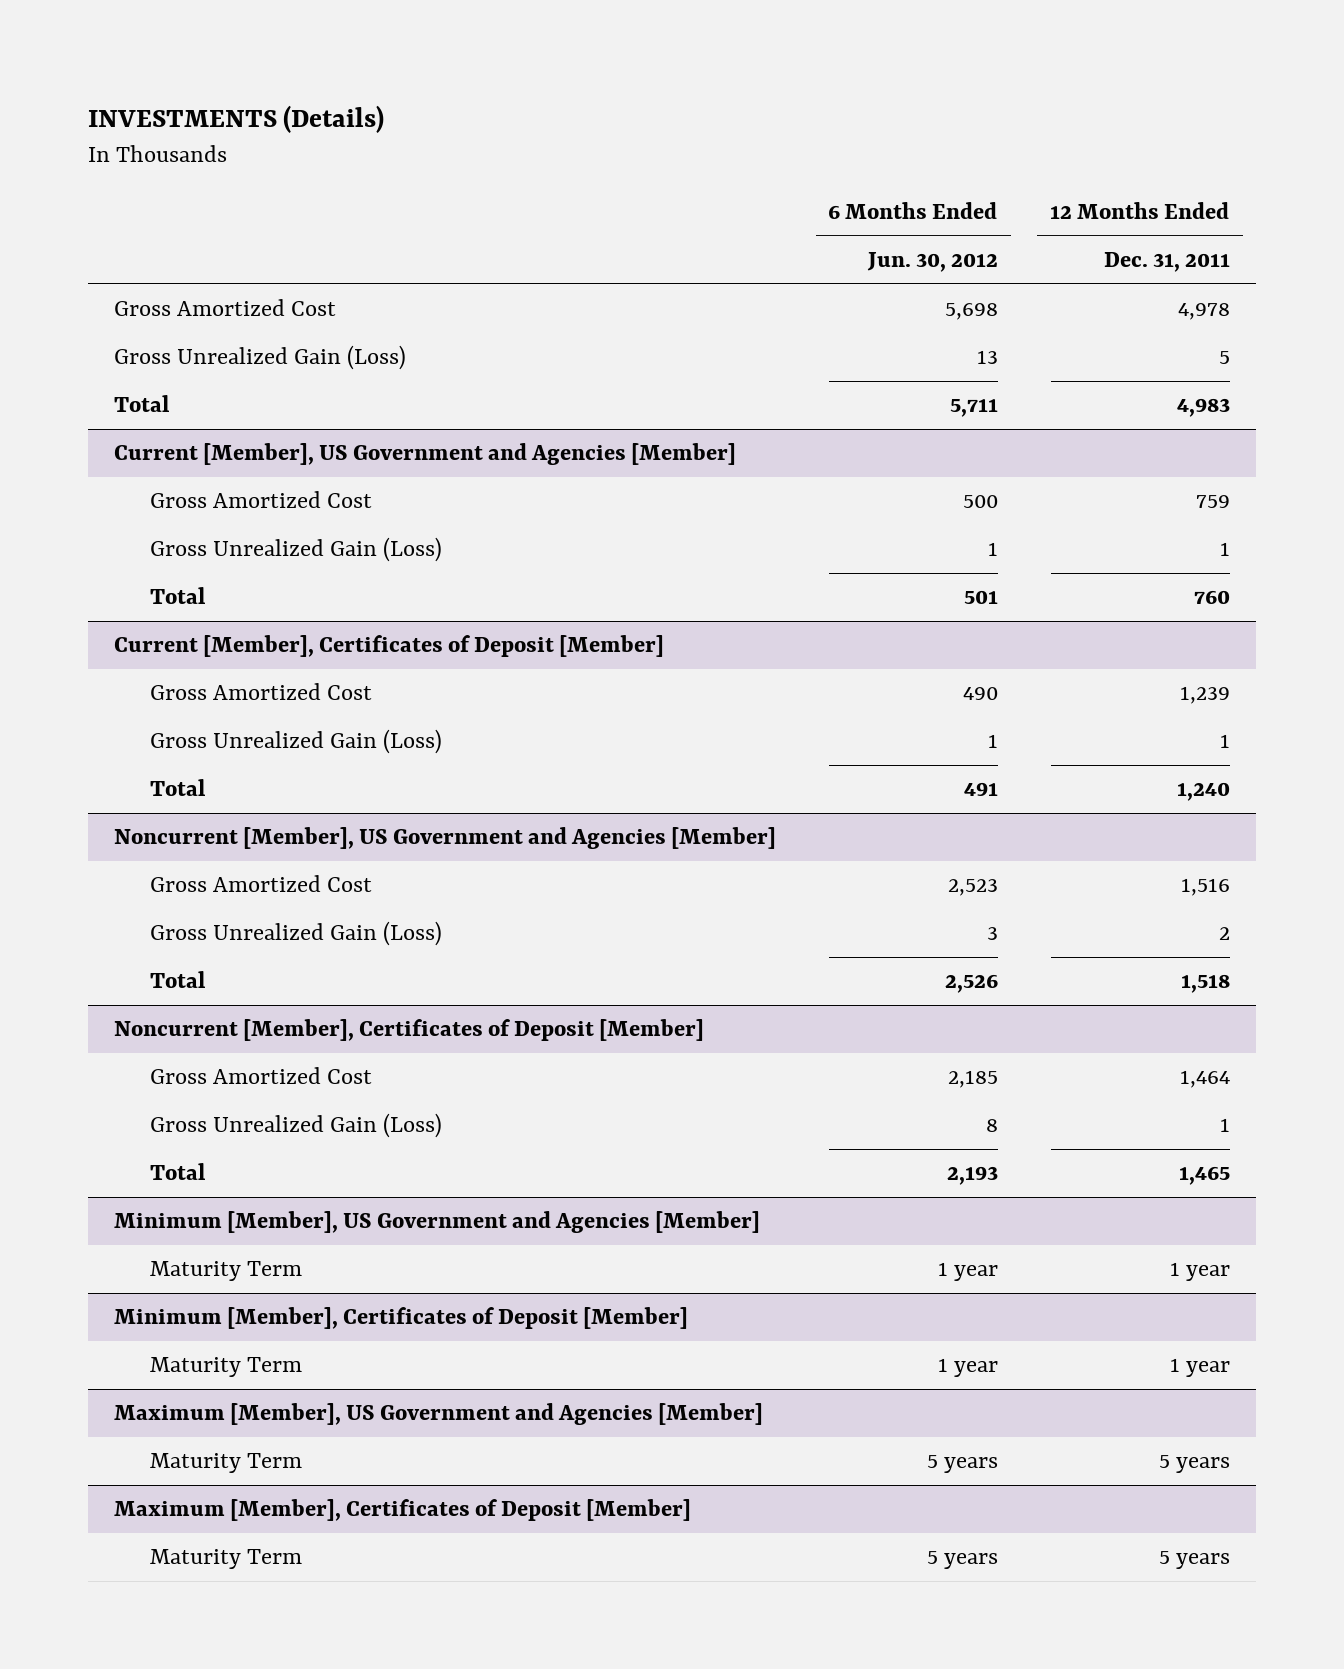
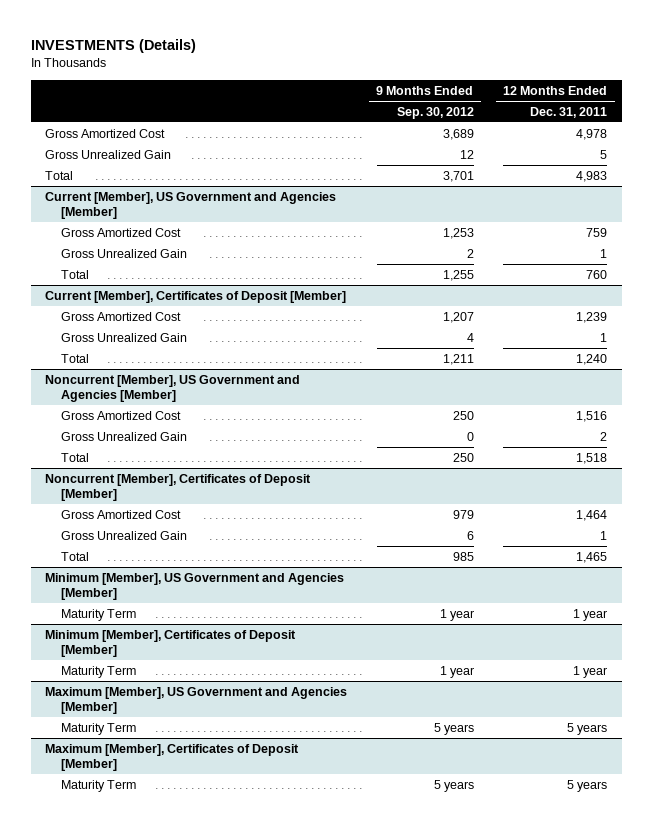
- | 6 Months Ended Jun. 30, 2012 | 12 Months Ended Dec. 31, 2011
+ | 9 Months Ended Sep. 30, 2012 | 12 Months Ended Dec. 31, 2011
- Gross Unrealized Gain (Loss) | 13 | 5
+ Gross Unrealized Gain | 12 | 5
@ Current [Member], US Government and Agencies [Member]
- Gross Unrealized Gain (Loss) | 1 | 1
+ Gross Unrealized Gain | 2 | 1
@ Current [Member], Certificates of Deposit [Member]
- Gross Unrealized Gain (Loss) | 1 | 1
+ Gross Unrealized Gain | 4 | 1
@ Noncurrent [Member], US Government and Agencies [Member]
- Gross Unrealized Gain (Loss) | 3 | 2
+ Gross Unrealized Gain | 0 | 2
@ Noncurrent [Member], Certificates of Deposit [Member]
- Gross Unrealized Gain (Loss) | 8 | 1
+ Gross Unrealized Gain | 6 | 1

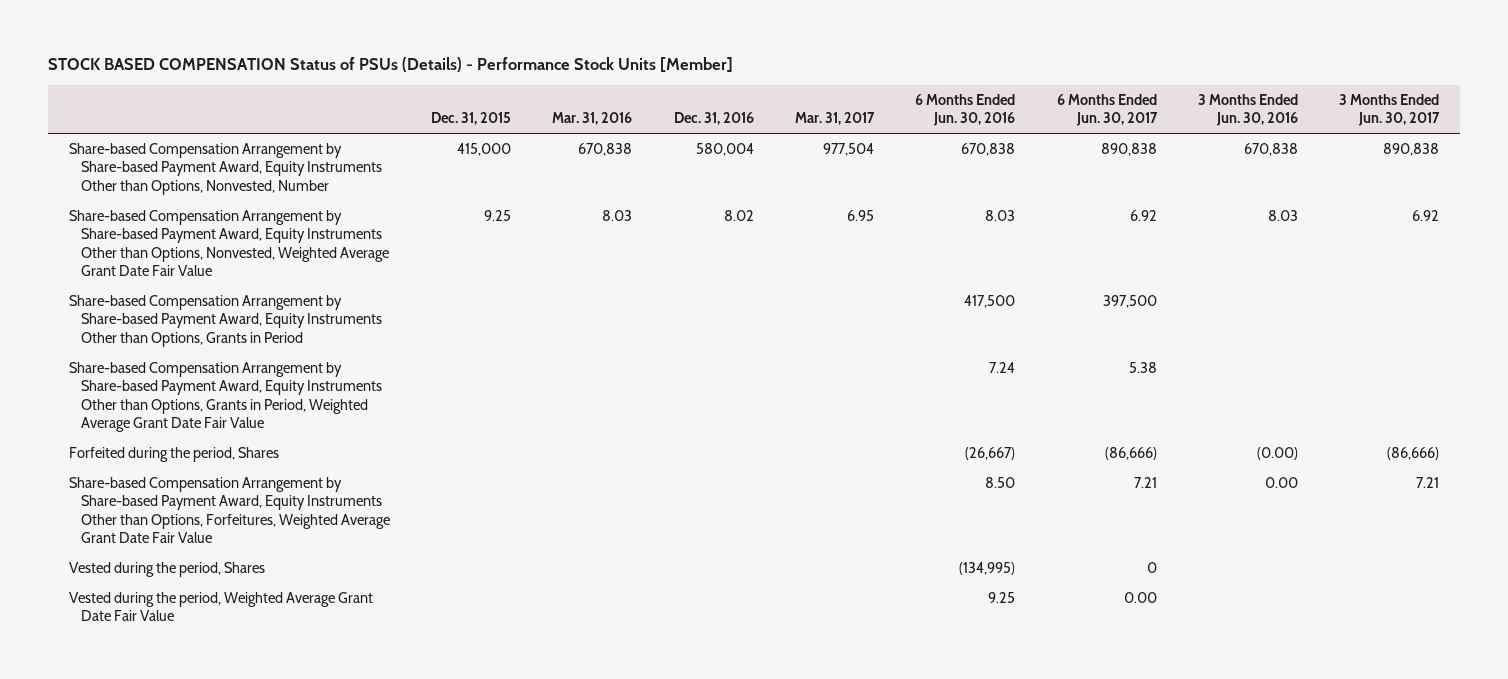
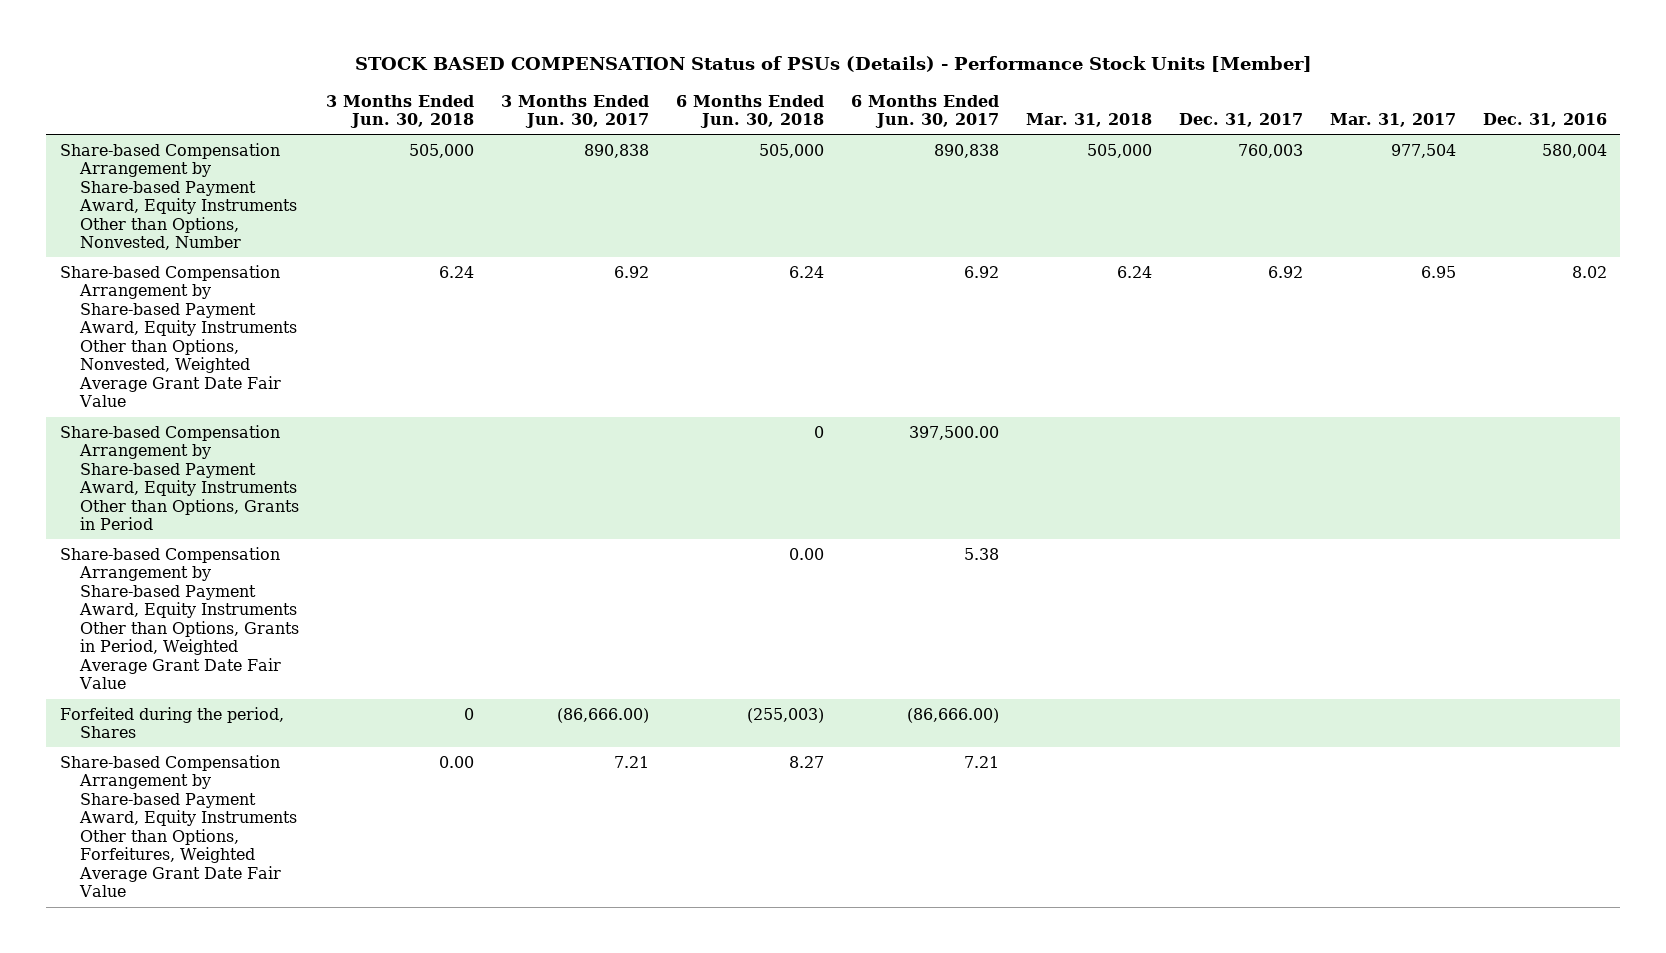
- | Dec. 31, 2015 | Mar. 31, 2016 | Dec. 31, 2016 | Mar. 31, 2017 | 6 Months Ended Jun. 30, 2016 | 6 Months Ended Jun. 30, 2017 | 3 Months Ended Jun. 30, 2016 | 3 Months Ended Jun. 30, 2017
+ | 3 Months Ended Jun. 30, 2018 | 3 Months Ended Jun. 30, 2017 | 6 Months Ended Jun. 30, 2018 | 6 Months Ended Jun. 30, 2017 | Mar. 31, 2018 | Dec. 31, 2017 | Mar. 31, 2017 | Dec. 31, 2016
- Share-based Compensation Arrangement by Share-based Payment Award, Equity Instruments Other than Options, Grants in Period | | | | | 417,500 | 397,500 | |
+ Share-based Compensation Arrangement by Share-based Payment Award, Equity Instruments Other than Options, Grants in Period | | | 0 | 397,500.00 | | | |
- Forfeited during the period, Shares | | | | | (26,667) | (86,666) | (0.00) | (86,666)
+ Forfeited during the period, Shares | 0 | (86,666.00) | (255,003) | (86,666.00) | | | |
- Vested during the period, Shares | | | | | (134,995) | 0 | |
- Vested during the period, Weighted Average Grant Date Fair Value | | | | | 9.25 | 0.00 | |

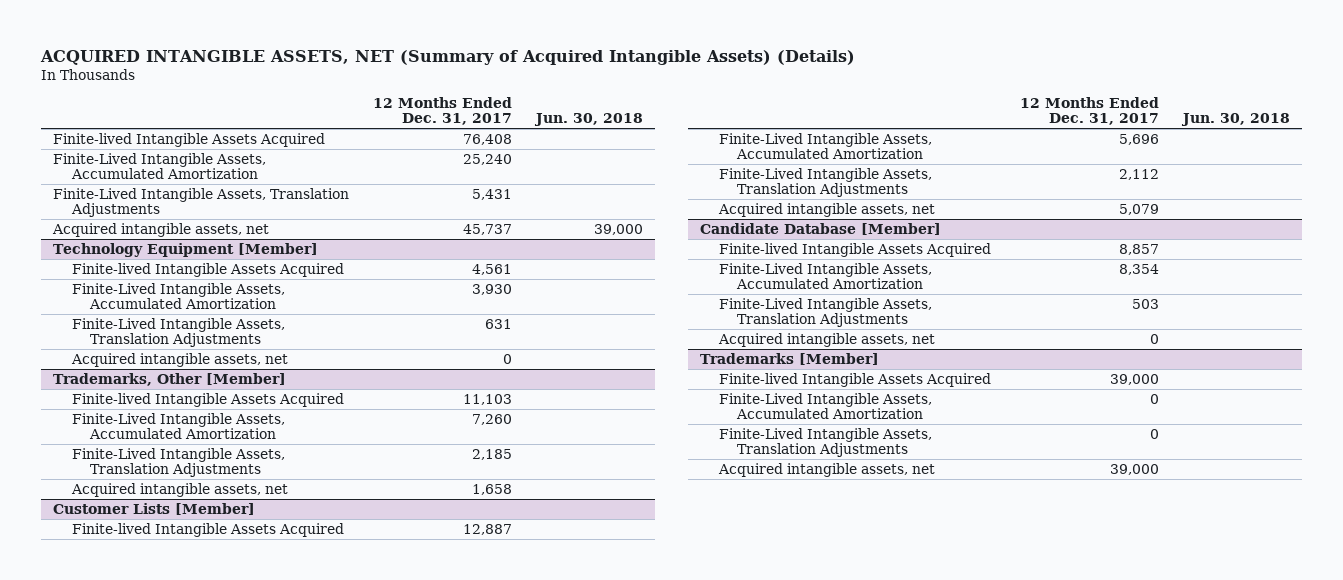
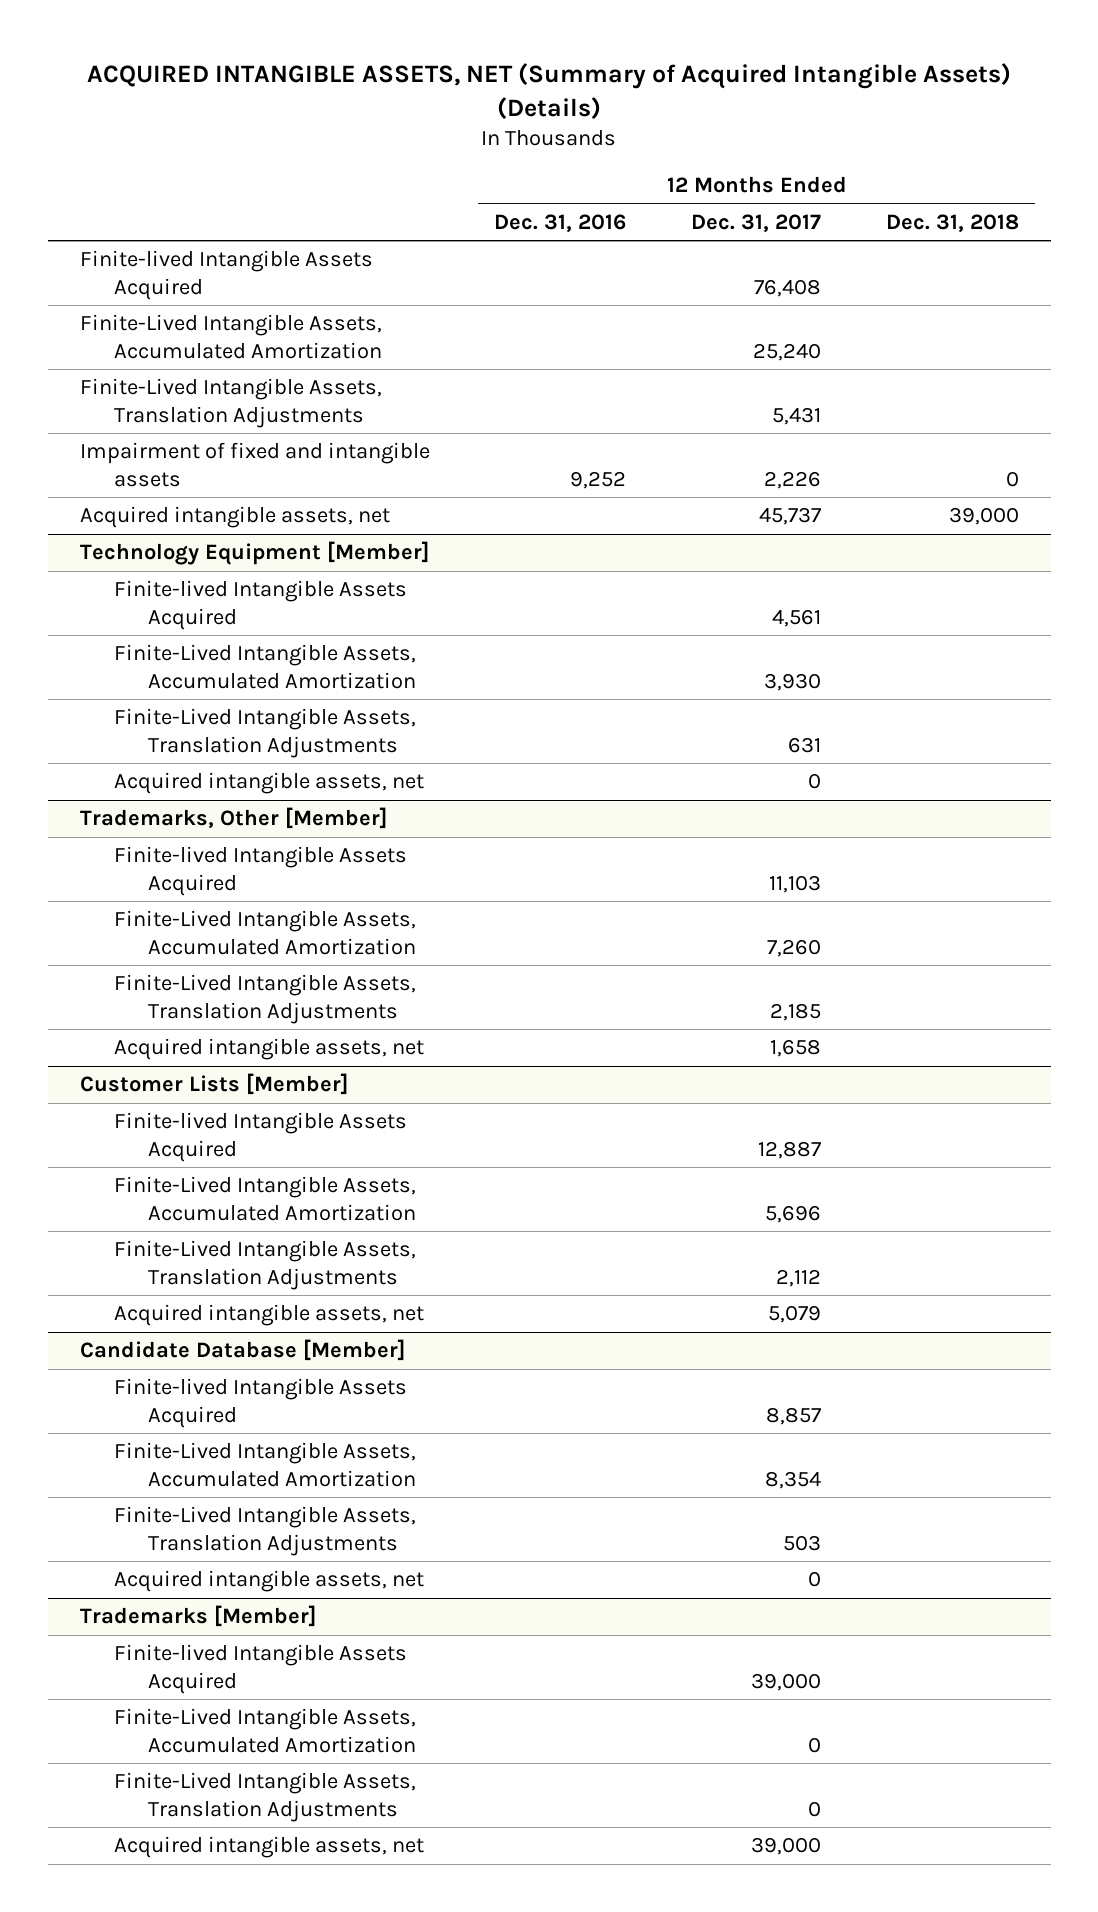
- | 12 Months Ended Dec. 31, 2017 | Jun. 30, 2018
+ | 12 Months Ended Dec. 31, 2016 | 12 Months Ended Dec. 31, 2017 | 12 Months Ended Dec. 31, 2018
+ Impairment of fixed and intangible assets | 9,252 | 2,226 | 0

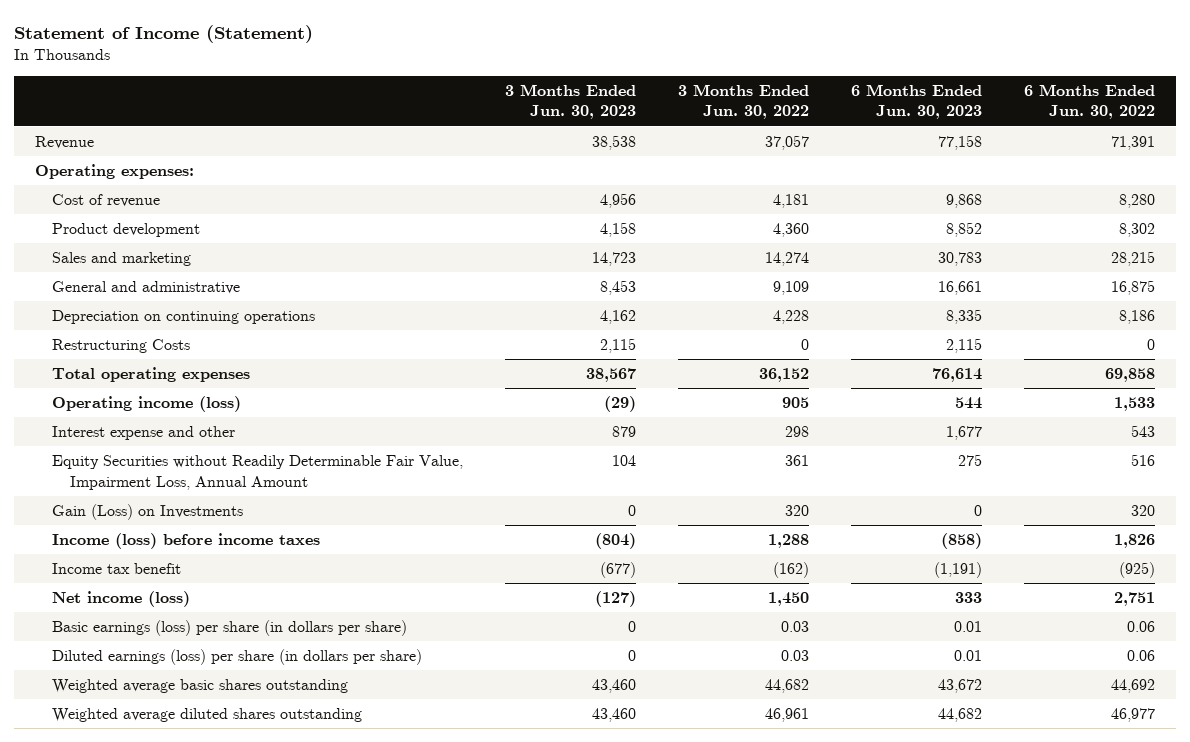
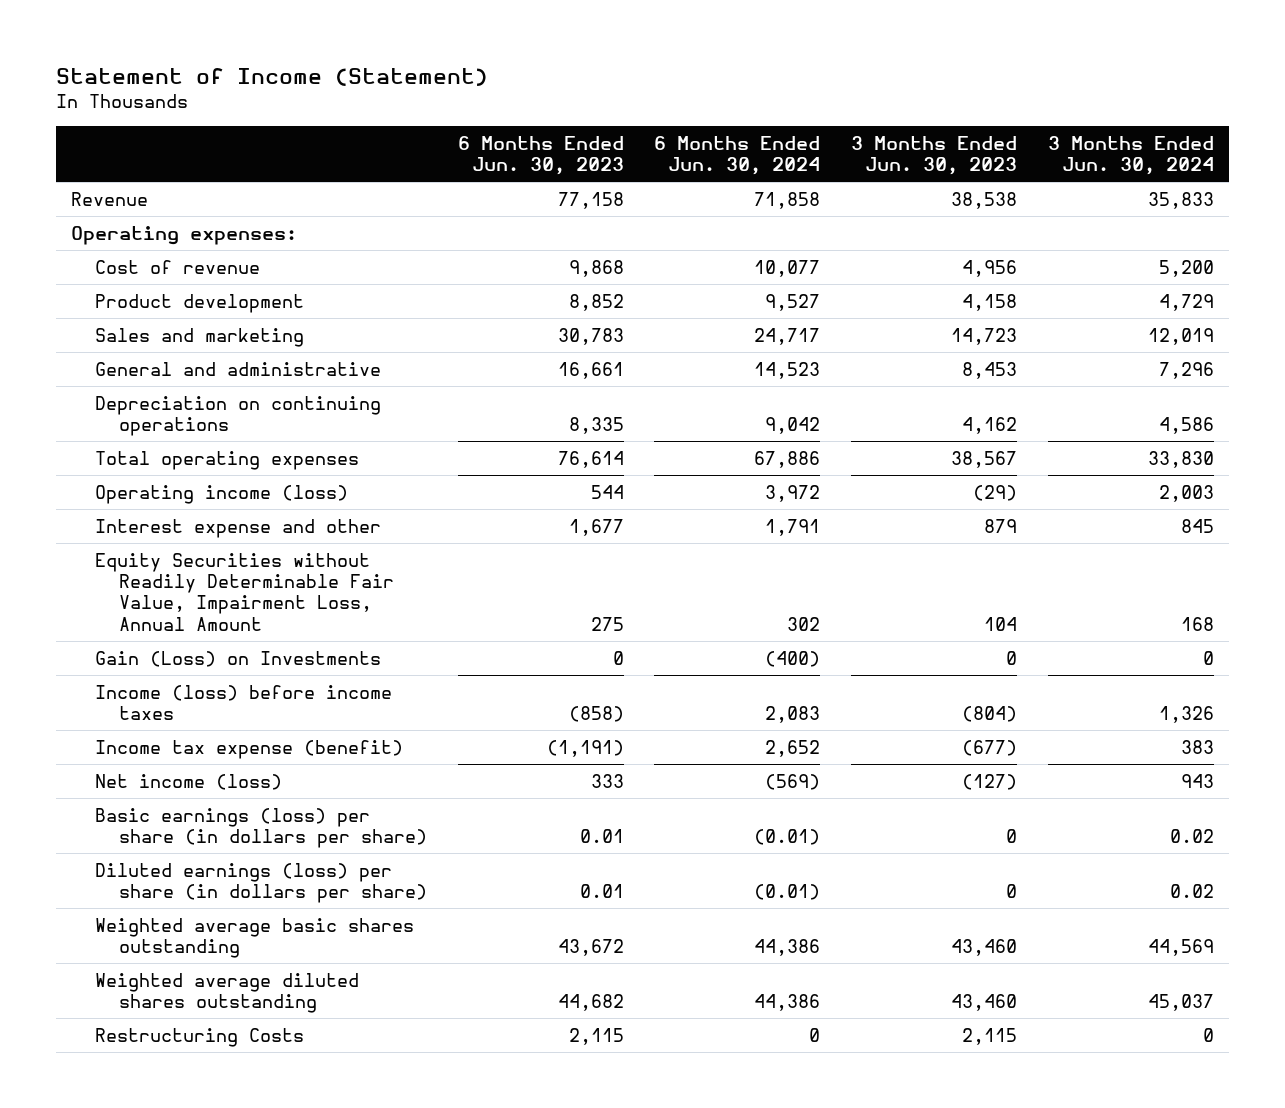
- | 3 Months Ended Jun. 30, 2023 | 3 Months Ended Jun. 30, 2022 | 6 Months Ended Jun. 30, 2023 | 6 Months Ended Jun. 30, 2022
+ | 6 Months Ended Jun. 30, 2023 | 6 Months Ended Jun. 30, 2024 | 3 Months Ended Jun. 30, 2023 | 3 Months Ended Jun. 30, 2024
- Income tax benefit | (677) | (162) | (1,191) | (925)
+ Income tax expense (benefit) | (1,191) | 2,652 | (677) | 383
moved down: Restructuring Costs | 2,115 | 0 | 2,115 | 0

